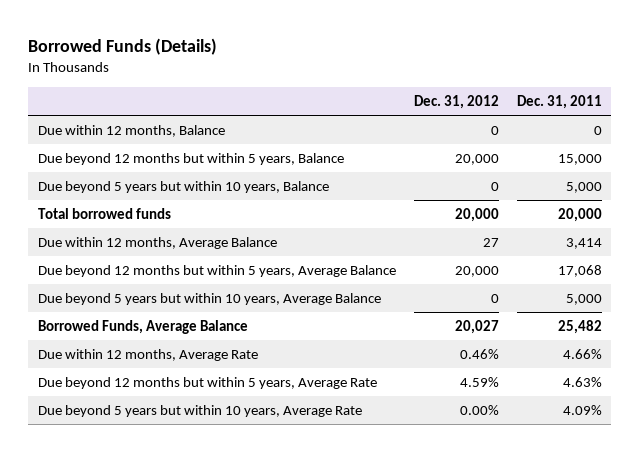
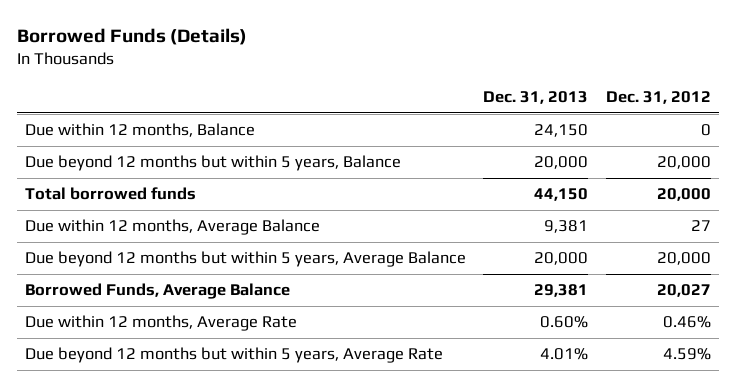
- | Dec. 31, 2012 | Dec. 31, 2011
+ | Dec. 31, 2013 | Dec. 31, 2012
- Due beyond 5 years but within 10 years, Balance | 0 | 5,000
- Due beyond 5 years but within 10 years, Average Balance | 0 | 5,000
- Due beyond 5 years but within 10 years, Average Rate | 0.00% | 4.09%

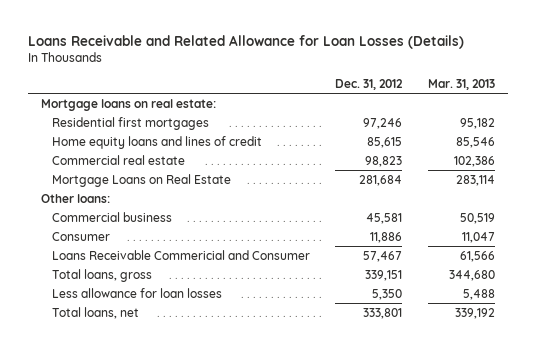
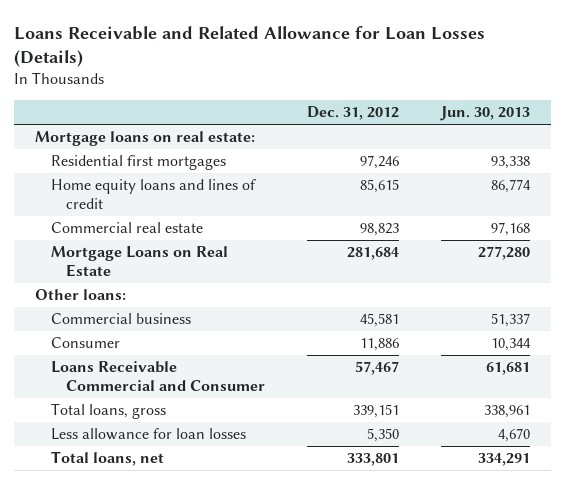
- | Dec. 31, 2012 | Mar. 31, 2013
+ | Dec. 31, 2012 | Jun. 30, 2013
- Loans Receivable Commericial and Consumer | 57,467 | 61,566
+ Loans Receivable Commercial and Consumer | 57,467 | 61,681

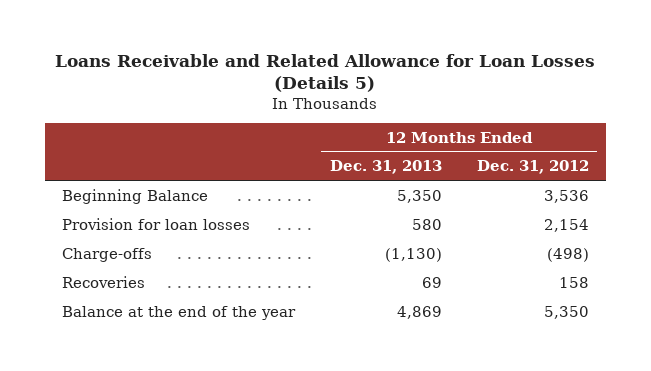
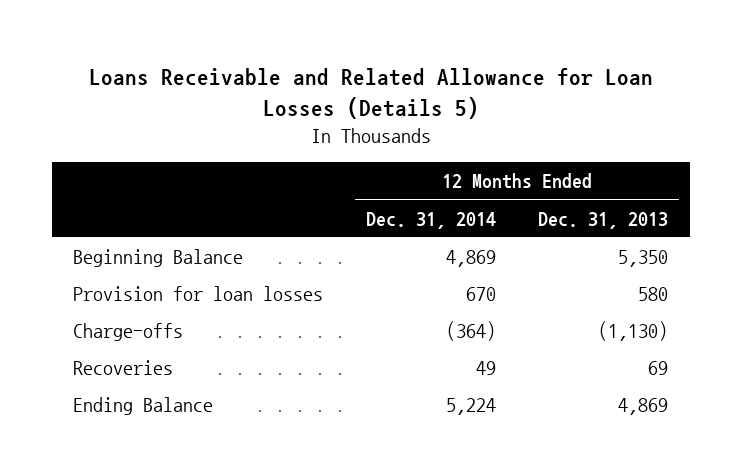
- | 12 Months Ended Dec. 31, 2013 | 12 Months Ended Dec. 31, 2012
+ | 12 Months Ended Dec. 31, 2014 | 12 Months Ended Dec. 31, 2013
- Balance at the end of the year | 4,869 | 5,350
+ Ending Balance | 5,224 | 4,869

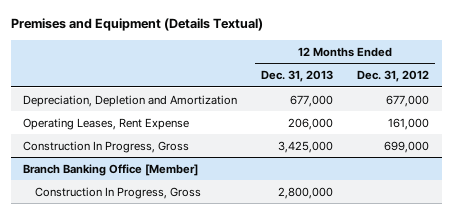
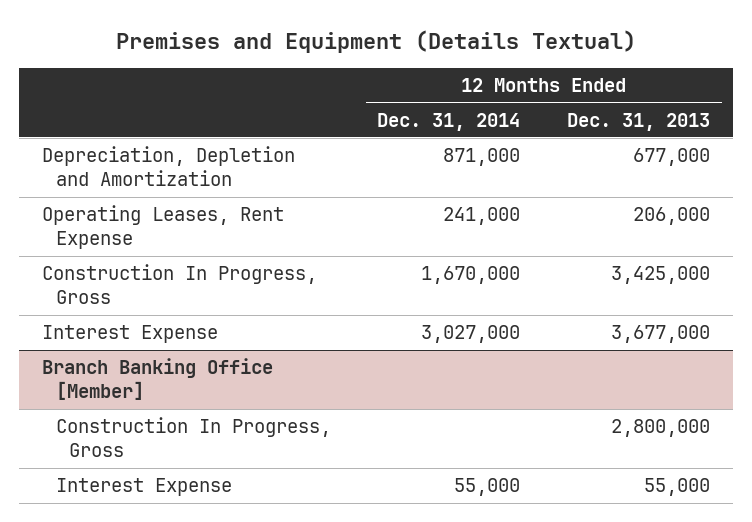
- | 12 Months Ended Dec. 31, 2013 | 12 Months Ended Dec. 31, 2012
+ | 12 Months Ended Dec. 31, 2014 | 12 Months Ended Dec. 31, 2013
+ Interest Expense | 3,027,000 | 3,677,000
@ Branch Banking Office [Member]
+ Interest Expense | 55,000 | 55,000

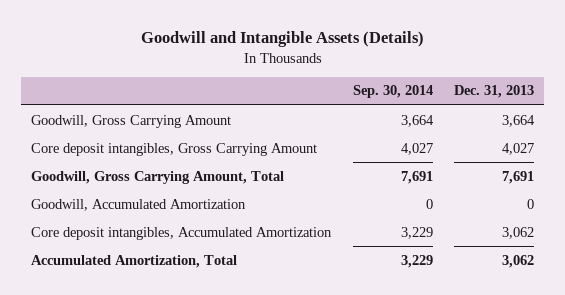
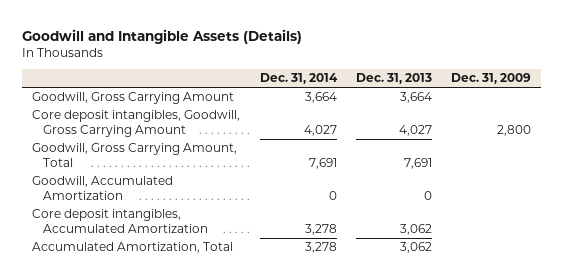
- | Sep. 30, 2014 | Dec. 31, 2013
+ | Dec. 31, 2014 | Dec. 31, 2013 | Dec. 31, 2009
- Core deposit intangibles, Gross Carrying Amount | 4,027 | 4,027
+ Core deposit intangibles, Goodwill, Gross Carrying Amount | 4,027 | 4,027 | 2,800

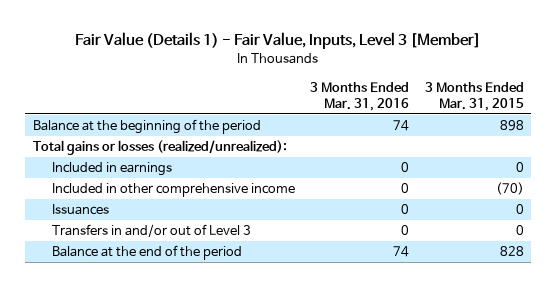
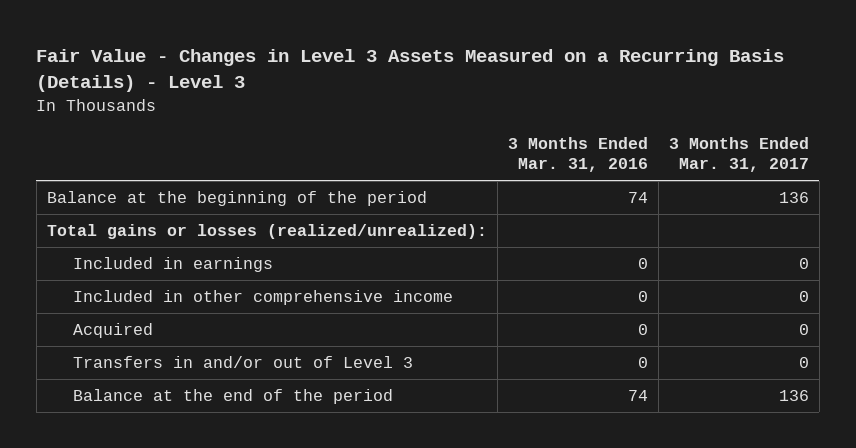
- Fair Value (Details 1) - Fair Value, Inputs, Level 3 [Member]
+ Fair Value - Changes in Level 3 Assets Measured on a Recurring Basis (Details) - Level 3
- | 3 Months Ended Mar. 31, 2016 | 3 Months Ended Mar. 31, 2015
+ | 3 Months Ended Mar. 31, 2016 | 3 Months Ended Mar. 31, 2017
- Issuances | 0 | 0
+ Acquired | 0 | 0

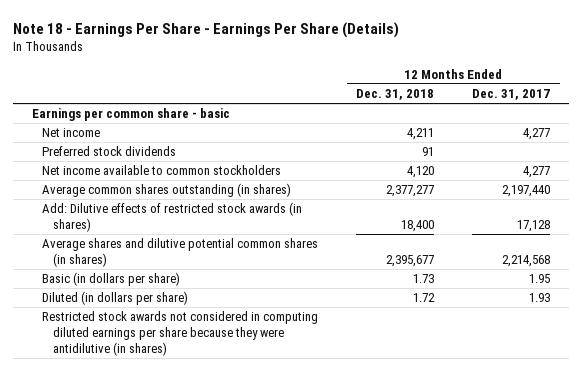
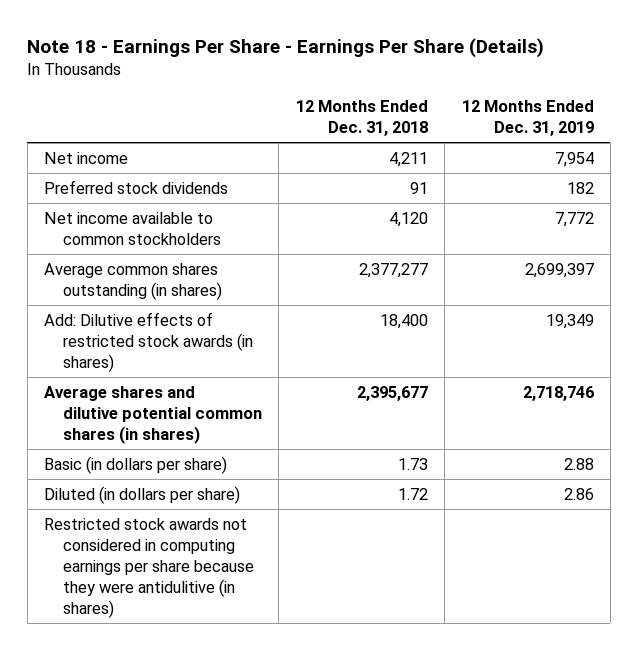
- | 12 Months Ended Dec. 31, 2018 | 12 Months Ended Dec. 31, 2017
+ | 12 Months Ended Dec. 31, 2018 | 12 Months Ended Dec. 31, 2019
- Earnings per common share - basic
- Restricted stock awards not considered in computing diluted earnings per share because they were antidilutive (in shares)
+ Restricted stock awards not considered in computing earnings per share because they were antidulitive (in shares)

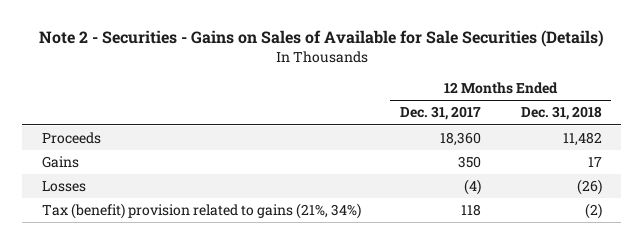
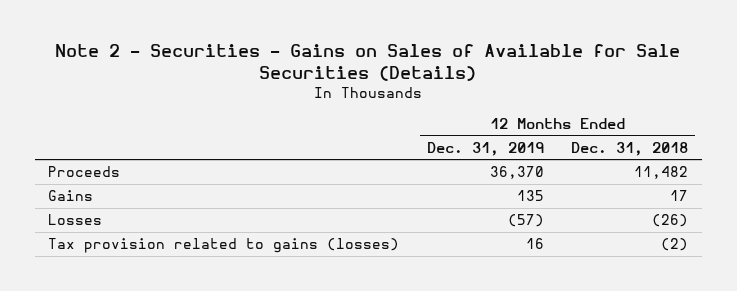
- | 12 Months Ended Dec. 31, 2017 | 12 Months Ended Dec. 31, 2018
+ | 12 Months Ended Dec. 31, 2019 | 12 Months Ended Dec. 31, 2018
- Tax (benefit) provision related to gains (21%, 34%) | 118 | (2)
+ Tax provision related to gains (losses) | 16 | (2)

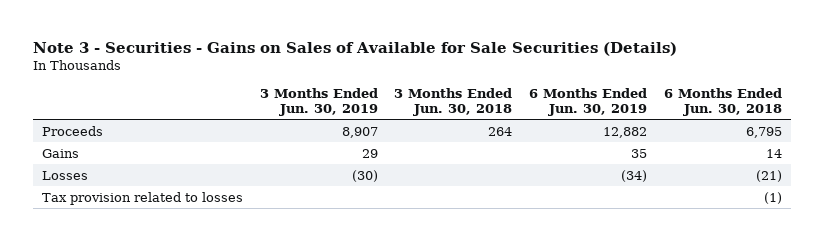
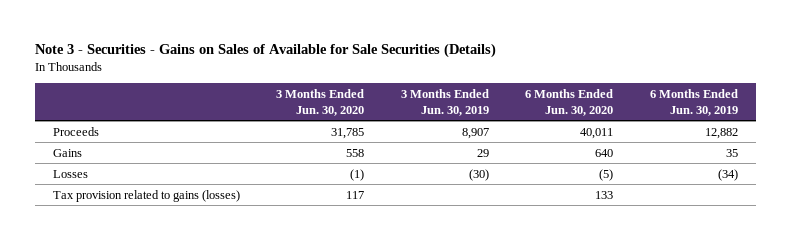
- | 3 Months Ended Jun. 30, 2019 | 3 Months Ended Jun. 30, 2018 | 6 Months Ended Jun. 30, 2019 | 6 Months Ended Jun. 30, 2018
+ | 3 Months Ended Jun. 30, 2020 | 3 Months Ended Jun. 30, 2019 | 6 Months Ended Jun. 30, 2020 | 6 Months Ended Jun. 30, 2019
- Tax provision related to losses | | | | (1)
+ Tax provision related to gains (losses) | 117 | | 133 |

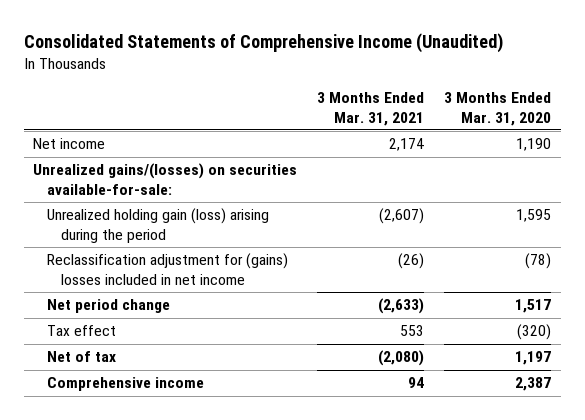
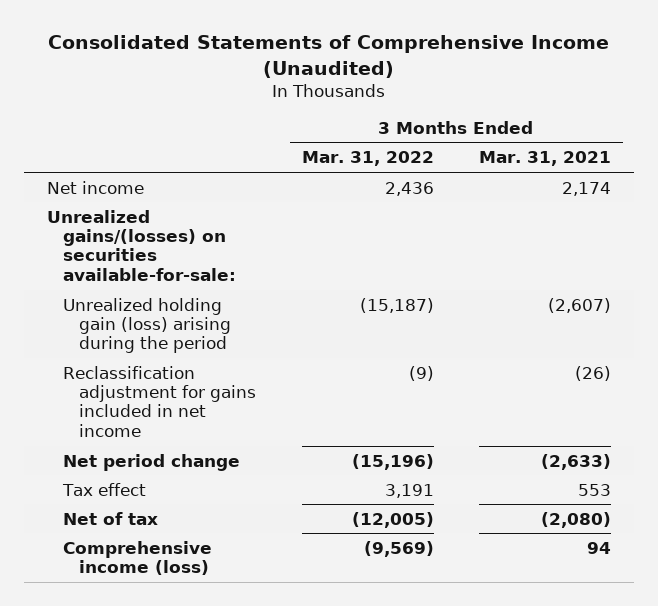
- | 3 Months Ended Mar. 31, 2021 | 3 Months Ended Mar. 31, 2020
+ | 3 Months Ended Mar. 31, 2022 | 3 Months Ended Mar. 31, 2021
- Reclassification adjustment for (gains) losses included in net income | (26) | (78)
+ Reclassification adjustment for gains included in net income | (9) | (26)
- Comprehensive income | 94 | 2,387
+ Comprehensive income (loss) | (9,569) | 94

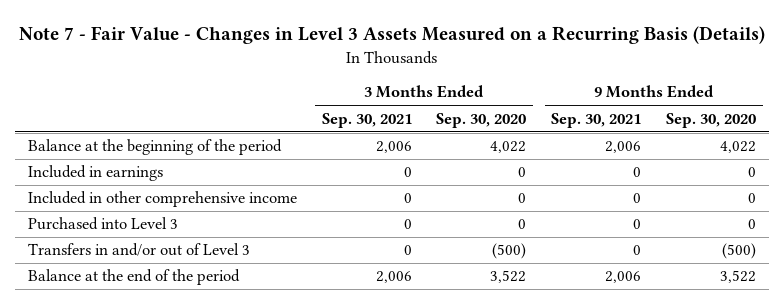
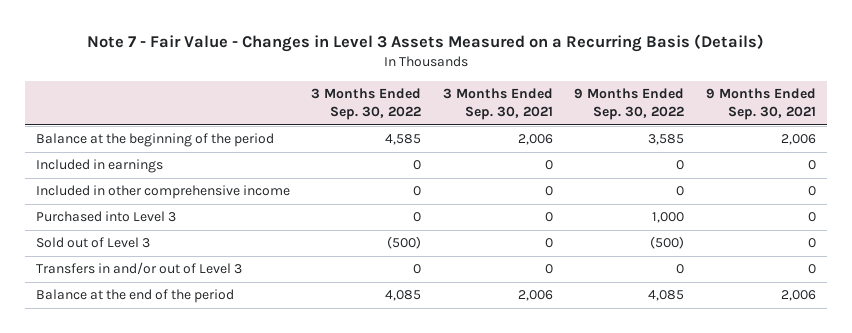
- | 3 Months Ended Sep. 30, 2021 | 3 Months Ended Sep. 30, 2020 | 9 Months Ended Sep. 30, 2021 | 9 Months Ended Sep. 30, 2020
+ | 3 Months Ended Sep. 30, 2022 | 3 Months Ended Sep. 30, 2021 | 9 Months Ended Sep. 30, 2022 | 9 Months Ended Sep. 30, 2021
+ Sold out of Level 3 | (500) | 0 | (500) | 0

